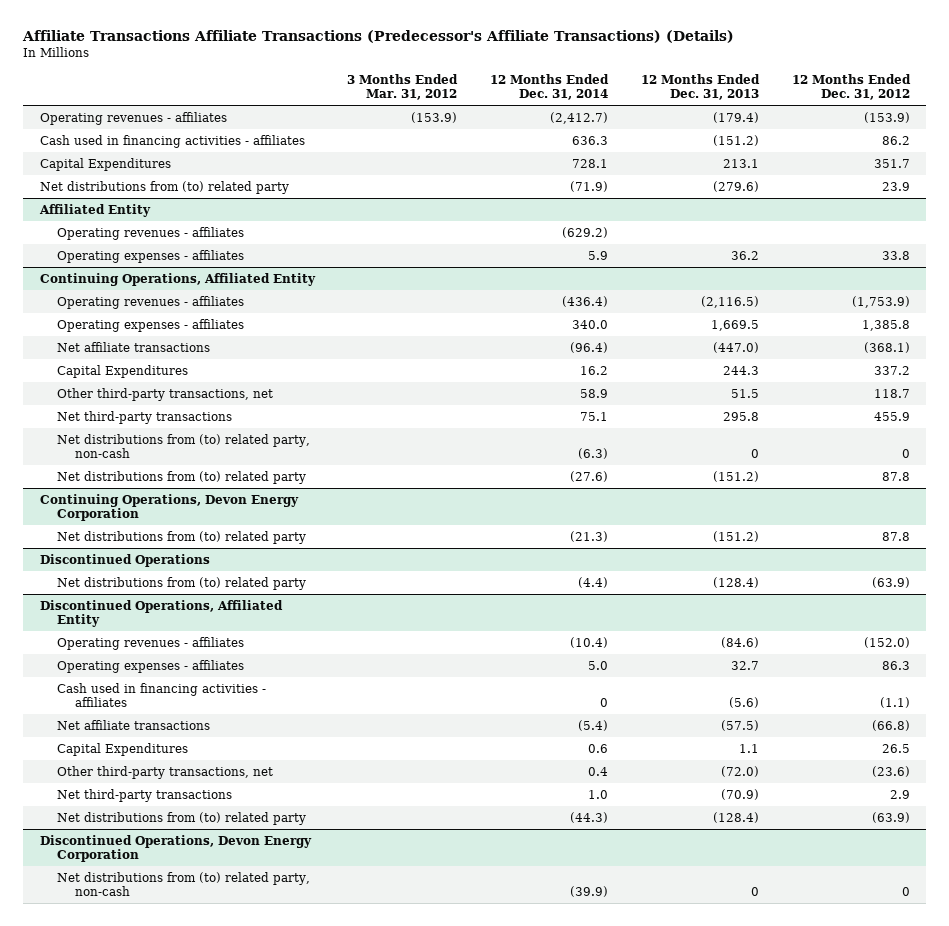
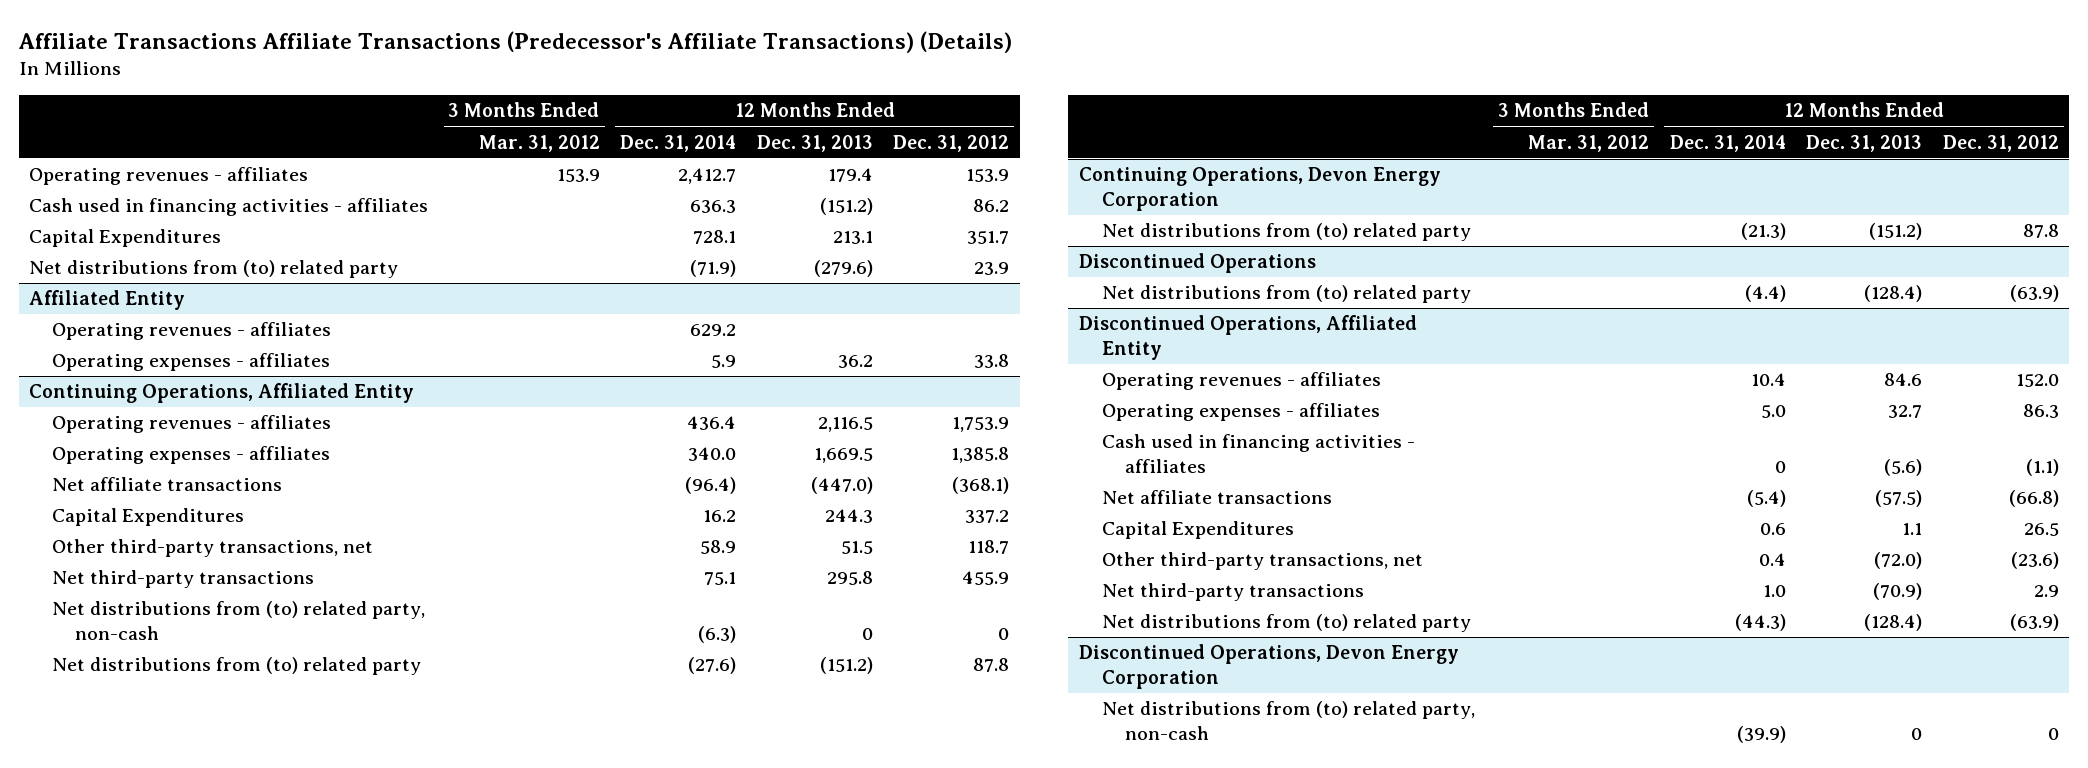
- Operating revenues - affiliates | (153.9) | (2,412.7) | (179.4) | (153.9)
+ Operating revenues - affiliates | 153.9 | 2,412.7 | 179.4 | 153.9
@ Affiliated Entity
- Operating revenues - affiliates | | (629.2) | |
+ Operating revenues - affiliates | | 629.2 | |
@ Continuing Operations, Affiliated Entity
- Operating revenues - affiliates | | (436.4) | (2,116.5) | (1,753.9)
+ Operating revenues - affiliates | | 436.4 | 2,116.5 | 1,753.9
@ Discontinued Operations, Affiliated Entity
- Operating revenues - affiliates | | (10.4) | (84.6) | (152.0)
+ Operating revenues - affiliates | | 10.4 | 84.6 | 152.0

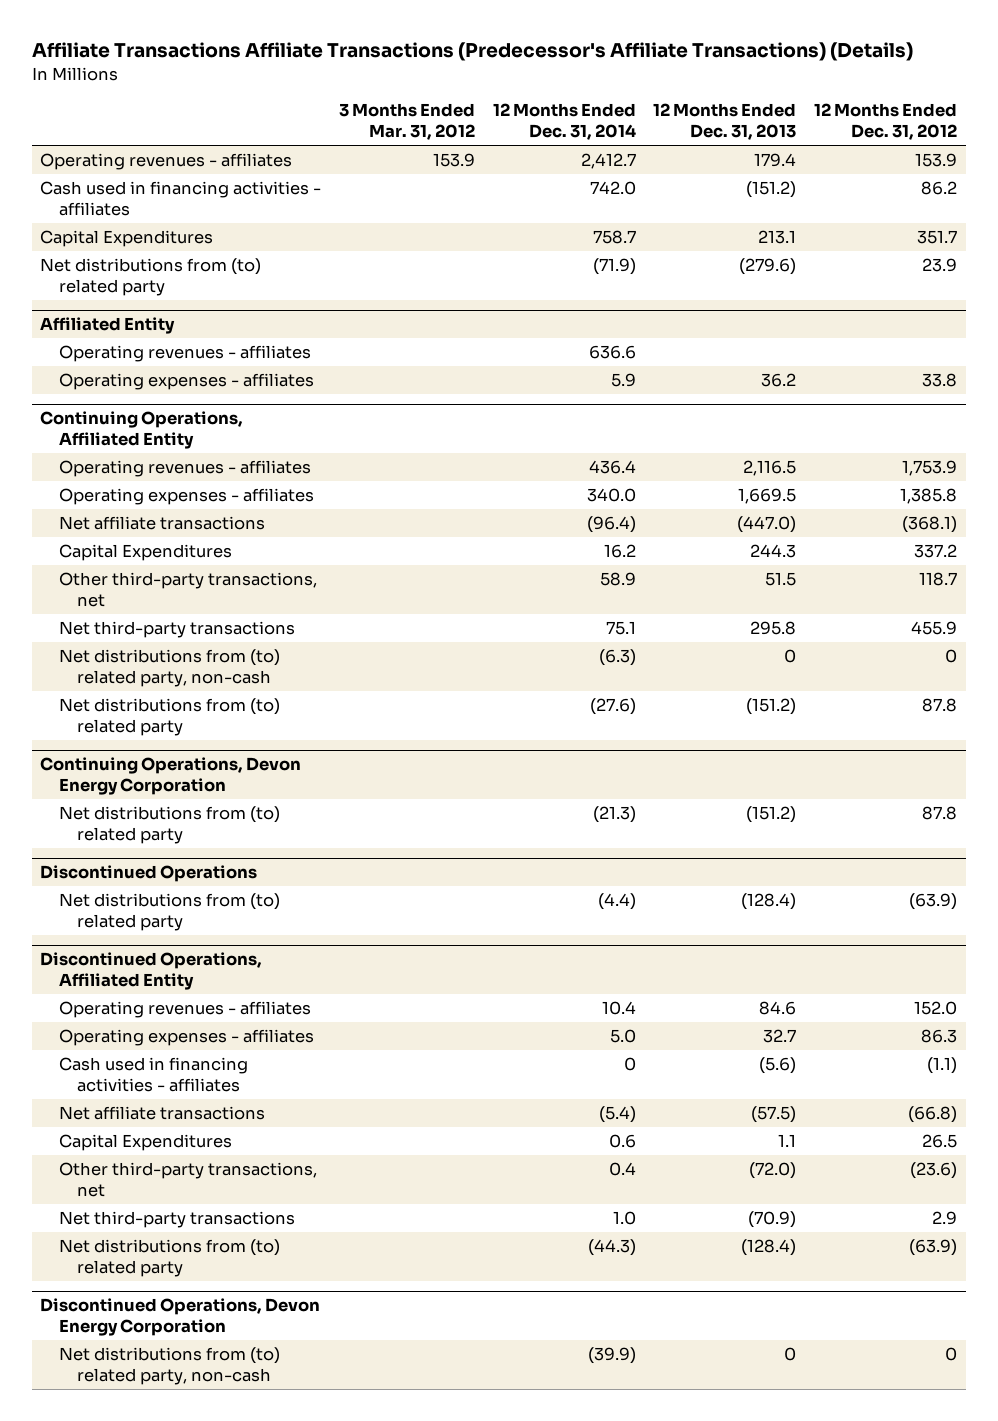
- Cash used in financing activities - affiliates | | 636.3 | (151.2) | 86.2
- Capital Expenditures | | 728.1 | 213.1 | 351.7
+ Cash used in financing activities - affiliates | | 742.0 | (151.2) | 86.2
+ Capital Expenditures | | 758.7 | 213.1 | 351.7
@ Affiliated Entity
- Operating revenues - affiliates | | 629.2 | |
+ Operating revenues - affiliates | | 636.6 | |

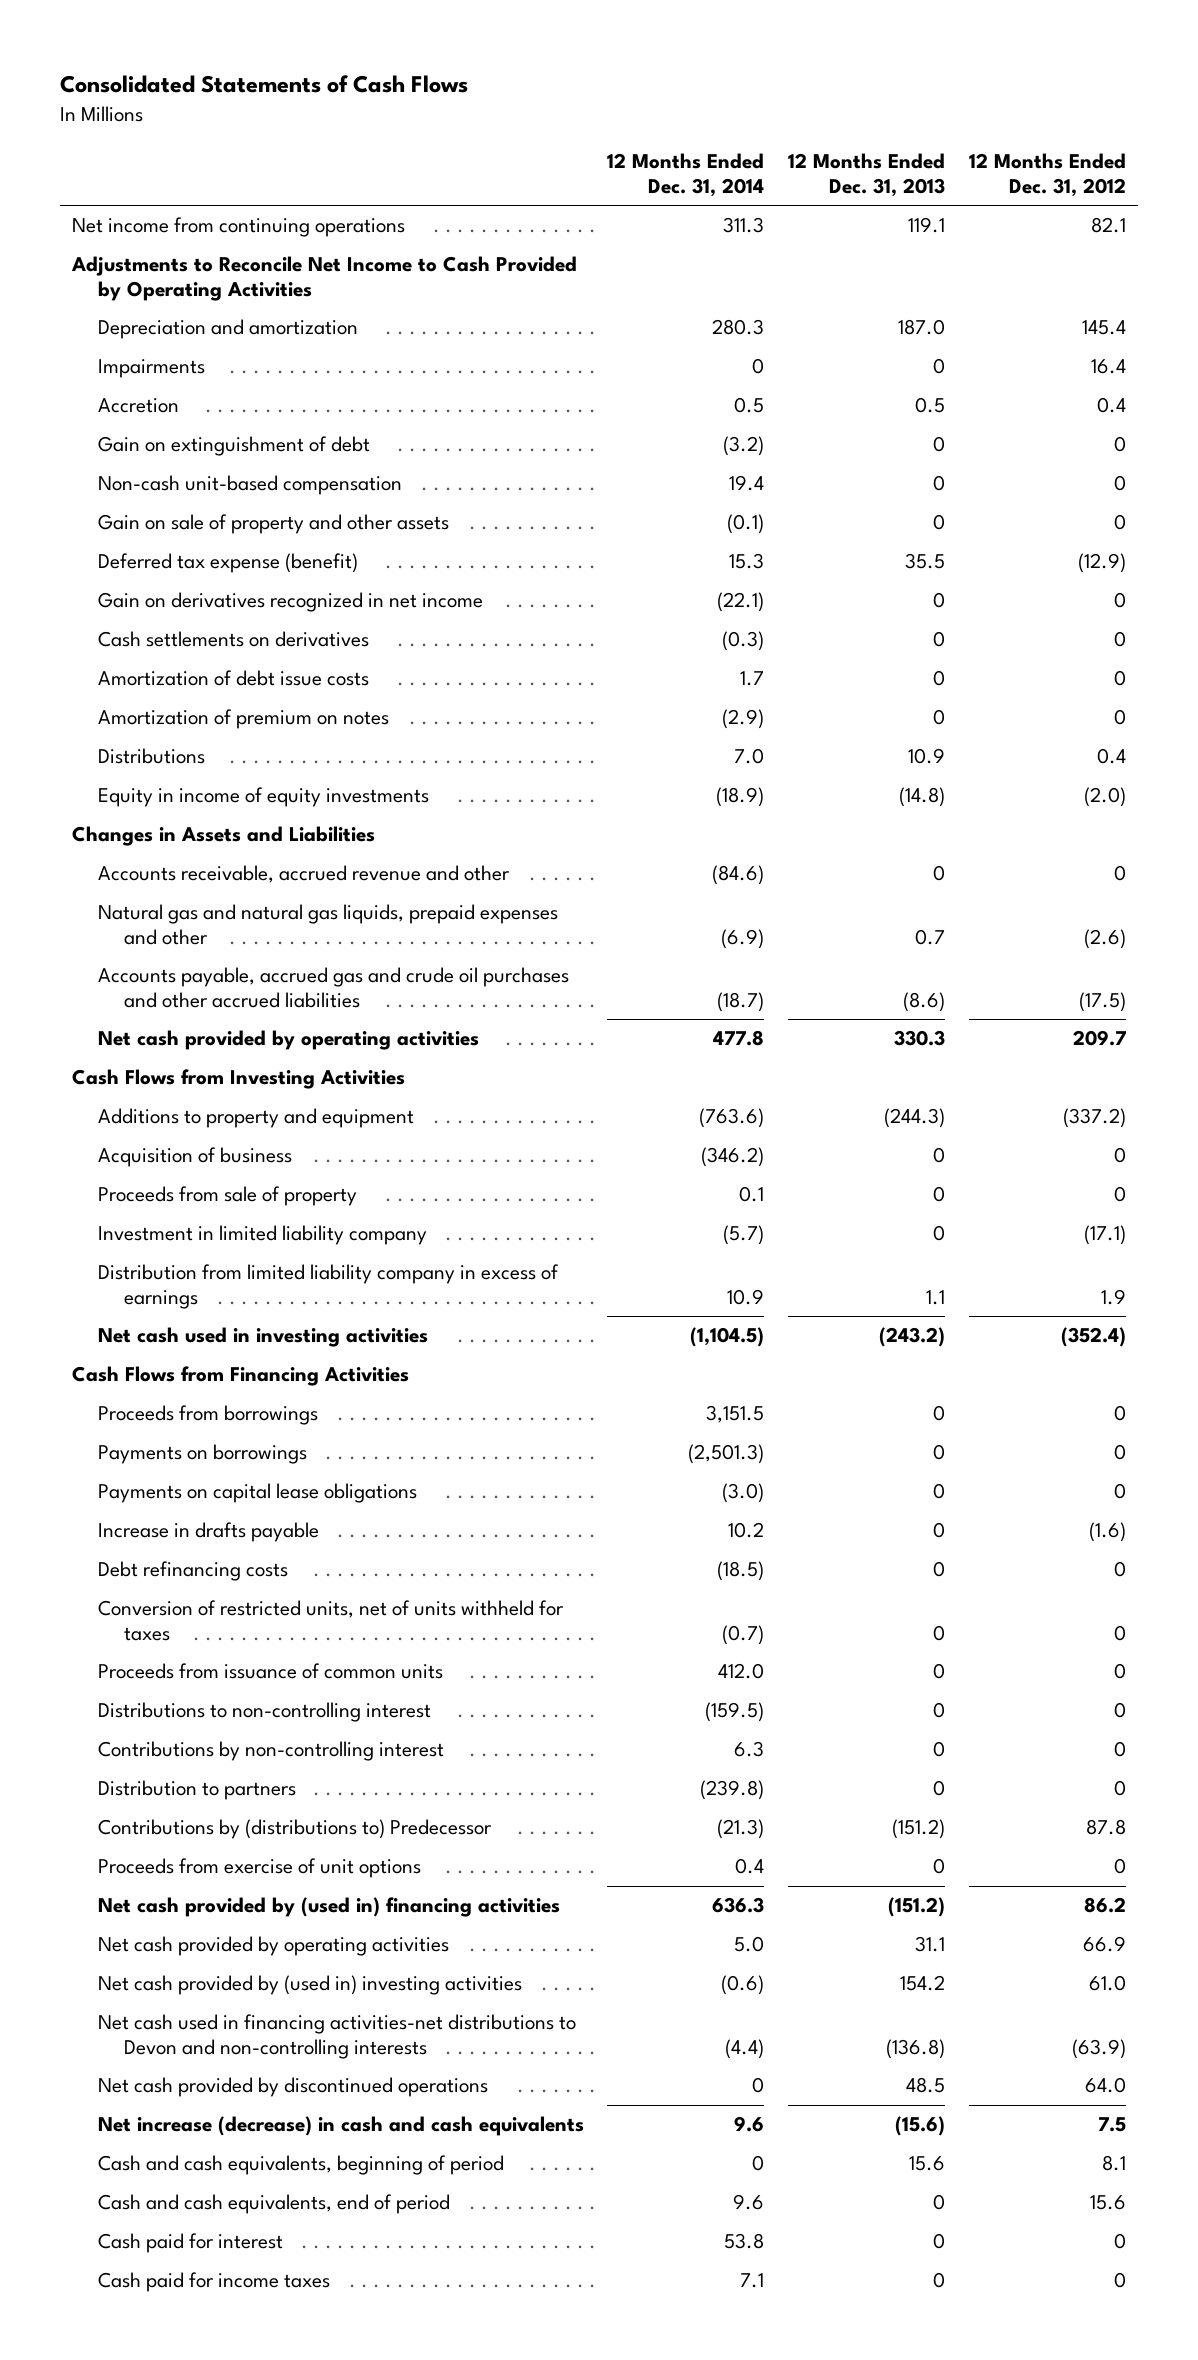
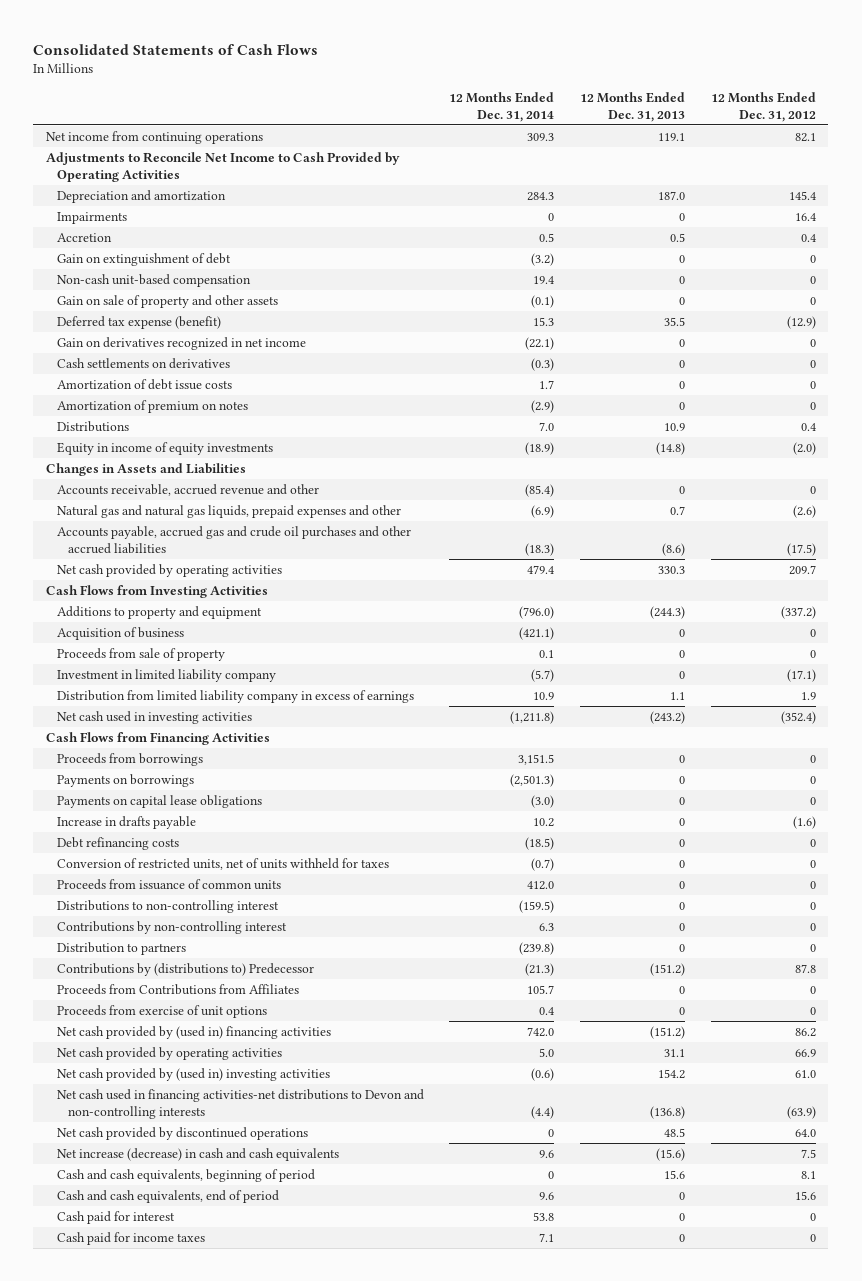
- Net income from continuing operations | 311.3 | 119.1 | 82.1
+ Net income from continuing operations | 309.3 | 119.1 | 82.1
- Depreciation and amortization | 280.3 | 187.0 | 145.4
+ Depreciation and amortization | 284.3 | 187.0 | 145.4
- Accounts receivable, accrued revenue and other | (84.6) | 0 | 0
+ Accounts receivable, accrued revenue and other | (85.4) | 0 | 0
- Accounts payable, accrued gas and crude oil purchases and other accrued liabilities | (18.7) | (8.6) | (17.5)
- Net cash provided by operating activities | 477.8 | 330.3 | 209.7
+ Accounts payable, accrued gas and crude oil purchases and other accrued liabilities | (18.3) | (8.6) | (17.5)
+ Net cash provided by operating activities | 479.4 | 330.3 | 209.7
- Additions to property and equipment | (763.6) | (244.3) | (337.2)
- Acquisition of business | (346.2) | 0 | 0
+ Additions to property and equipment | (796.0) | (244.3) | (337.2)
+ Acquisition of business | (421.1) | 0 | 0
- Net cash used in investing activities | (1,104.5) | (243.2) | (352.4)
+ Net cash used in investing activities | (1,211.8) | (243.2) | (352.4)
+ Proceeds from Contributions from Affiliates | 105.7 | 0 | 0
- Net cash provided by (used in) financing activities | 636.3 | (151.2) | 86.2
+ Net cash provided by (used in) financing activities | 742.0 | (151.2) | 86.2

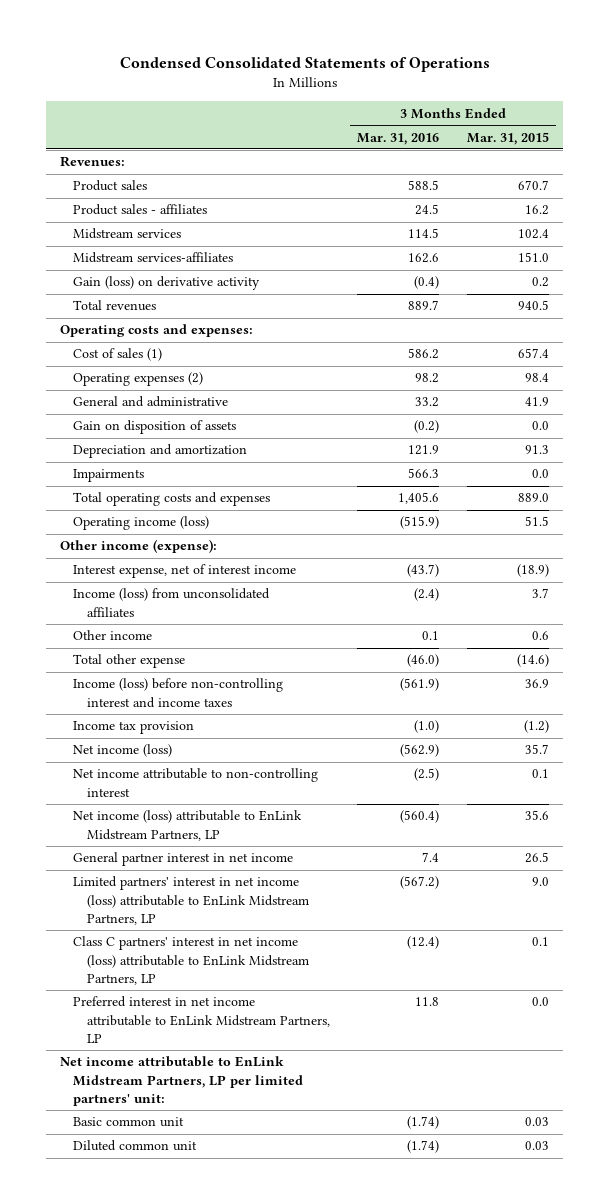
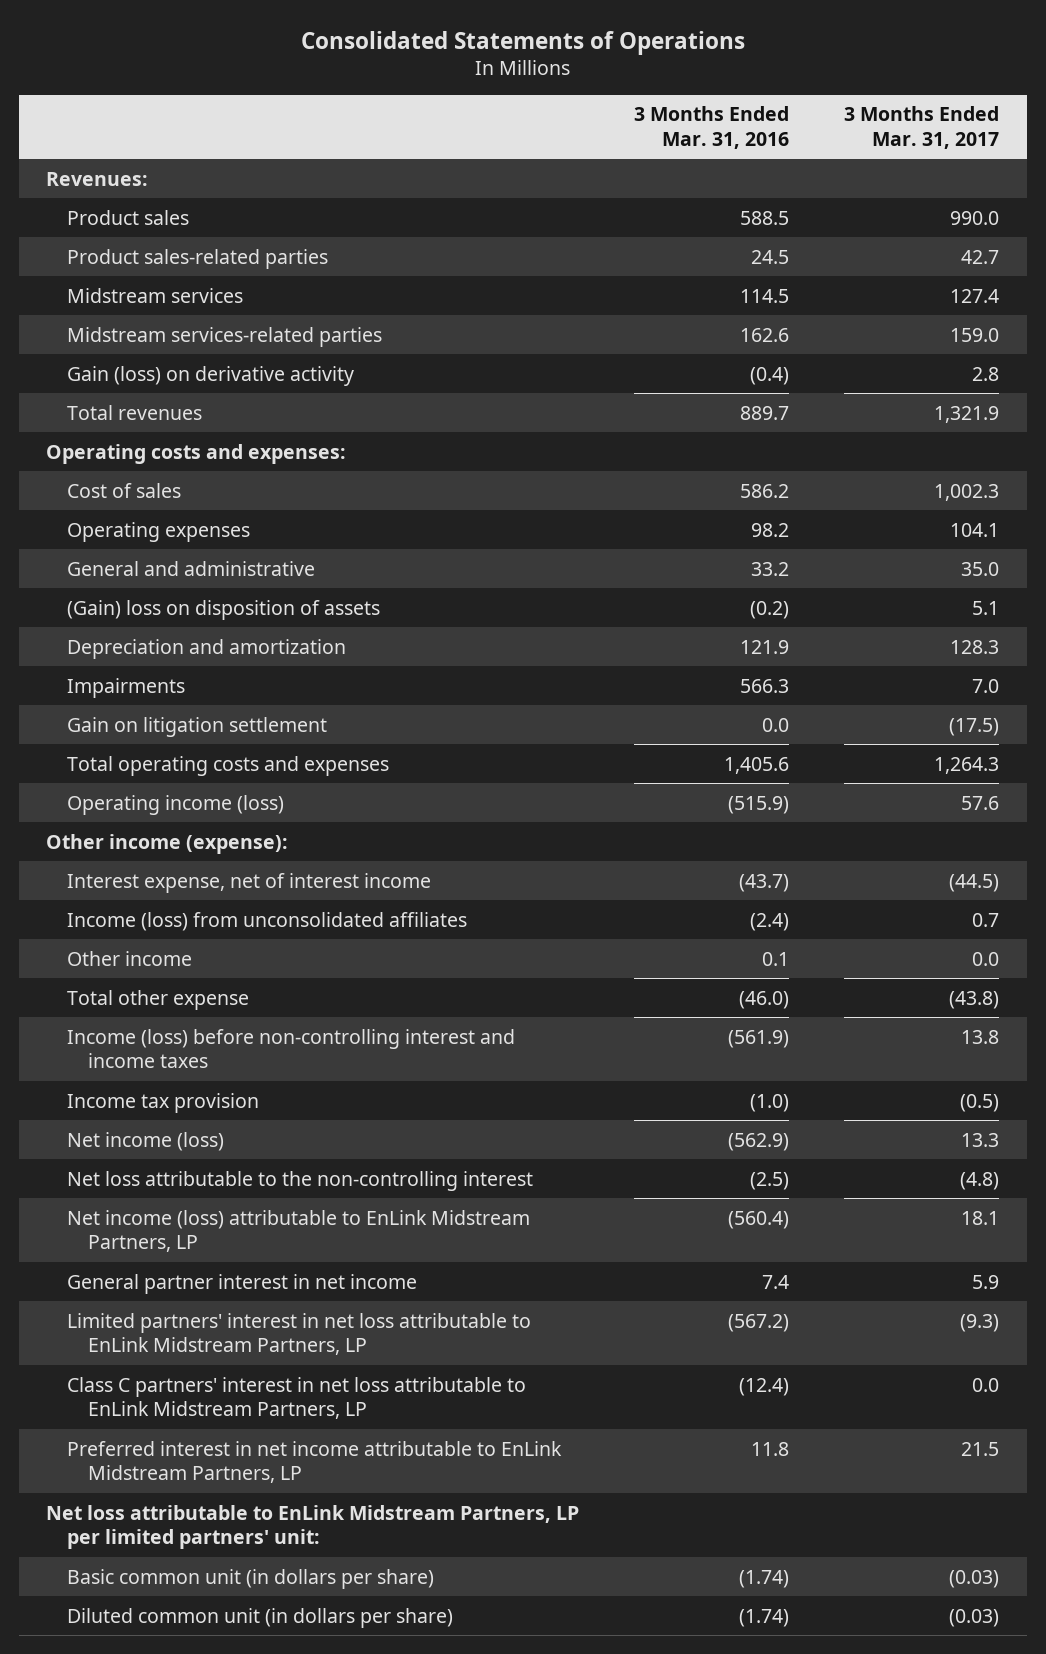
- Condensed Consolidated Statements of Operations
+ Consolidated Statements of Operations
- | 3 Months Ended Mar. 31, 2016 | 3 Months Ended Mar. 31, 2015
+ | 3 Months Ended Mar. 31, 2016 | 3 Months Ended Mar. 31, 2017
- Product sales - affiliates | 24.5 | 16.2
+ Product sales-related parties | 24.5 | 42.7
- Midstream services-affiliates | 162.6 | 151.0
+ Midstream services-related parties | 162.6 | 159.0
- Cost of sales (1) | 586.2 | 657.4
- Operating expenses (2) | 98.2 | 98.4
+ Cost of sales | 586.2 | 1,002.3
+ Operating expenses | 98.2 | 104.1
- Gain on disposition of assets | (0.2) | 0.0
+ (Gain) loss on disposition of assets | (0.2) | 5.1
+ Gain on litigation settlement | 0.0 | (17.5)
- Net income attributable to non-controlling interest | (2.5) | 0.1
+ Net loss attributable to the non-controlling interest | (2.5) | (4.8)
- Limited partners' interest in net income (loss) attributable to EnLink Midstream Partners, LP | (567.2) | 9.0
- Class C partners' interest in net income (loss) attributable to EnLink Midstream Partners, LP | (12.4) | 0.1
+ Limited partners' interest in net loss attributable to EnLink Midstream Partners, LP | (567.2) | (9.3)
+ Class C partners' interest in net loss attributable to EnLink Midstream Partners, LP | (12.4) | 0.0
- Net income attributable to EnLink Midstream Partners, LP per limited partners' unit:
- Basic common unit | (1.74) | 0.03
- Diluted common unit | (1.74) | 0.03
+ Net loss attributable to EnLink Midstream Partners, LP per limited partners' unit:
+ Basic common unit (in dollars per share) | (1.74) | (0.03)
+ Diluted common unit (in dollars per share) | (1.74) | (0.03)

